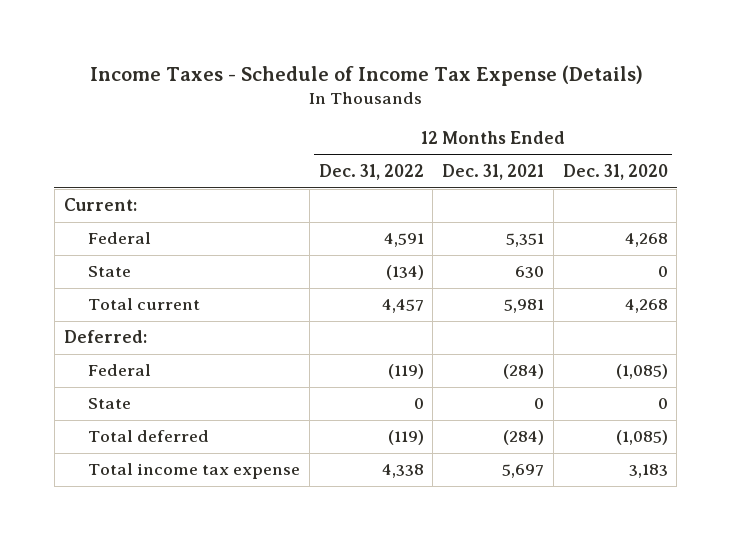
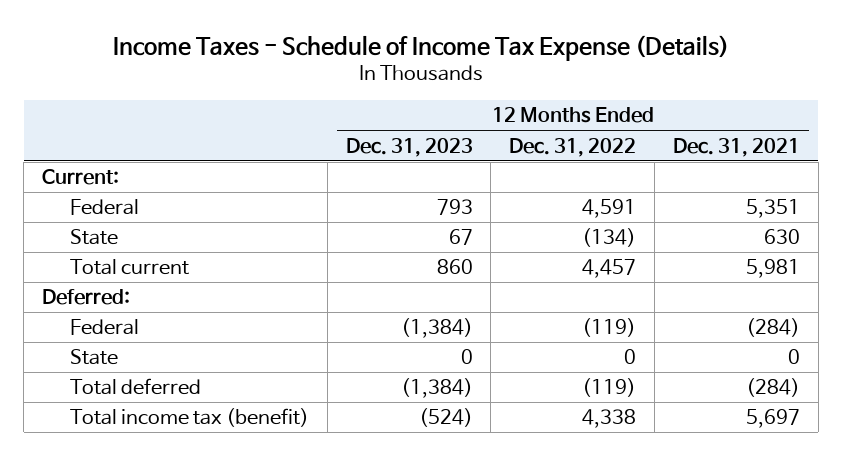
- | 12 Months Ended Dec. 31, 2022 | 12 Months Ended Dec. 31, 2021 | 12 Months Ended Dec. 31, 2020
+ | 12 Months Ended Dec. 31, 2023 | 12 Months Ended Dec. 31, 2022 | 12 Months Ended Dec. 31, 2021
- Total income tax expense | 4,338 | 5,697 | 3,183
+ Total income tax (benefit) | (524) | 4,338 | 5,697

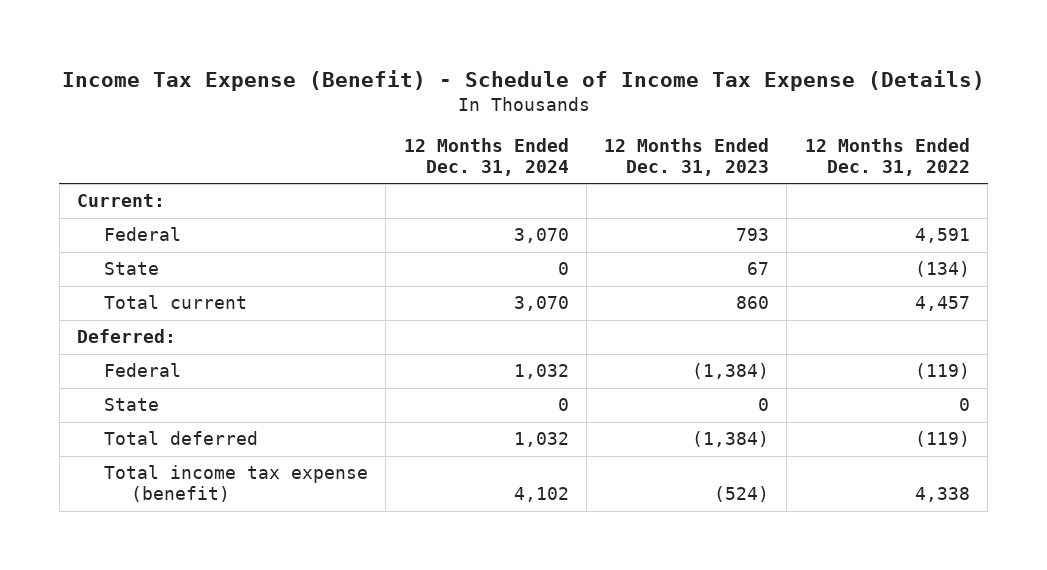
- Income Taxes - Schedule of Income Tax Expense (Details)
+ Income Tax Expense (Benefit) - Schedule of Income Tax Expense (Details)
- | 12 Months Ended Dec. 31, 2023 | 12 Months Ended Dec. 31, 2022 | 12 Months Ended Dec. 31, 2021
+ | 12 Months Ended Dec. 31, 2024 | 12 Months Ended Dec. 31, 2023 | 12 Months Ended Dec. 31, 2022
- Total income tax (benefit) | (524) | 4,338 | 5,697
+ Total income tax expense (benefit) | 4,102 | (524) | 4,338

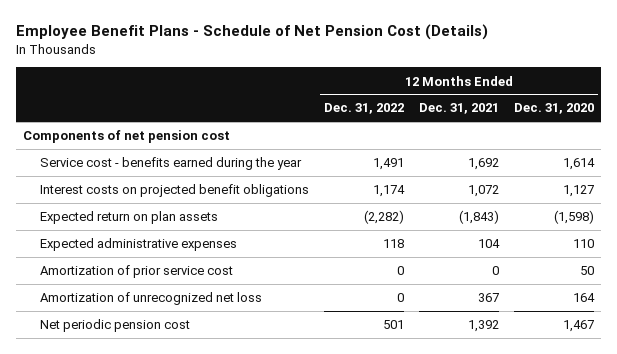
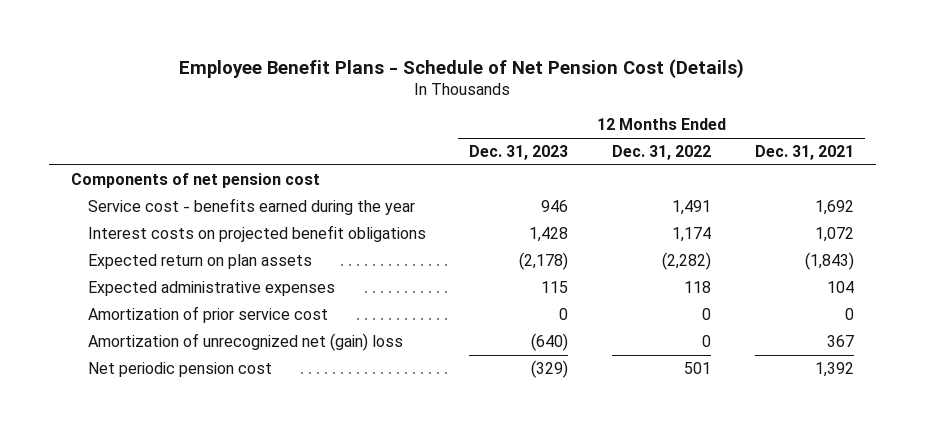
- | 12 Months Ended Dec. 31, 2022 | 12 Months Ended Dec. 31, 2021 | 12 Months Ended Dec. 31, 2020
+ | 12 Months Ended Dec. 31, 2023 | 12 Months Ended Dec. 31, 2022 | 12 Months Ended Dec. 31, 2021
- Amortization of unrecognized net loss | 0 | 367 | 164
+ Amortization of unrecognized net (gain) loss | (640) | 0 | 367

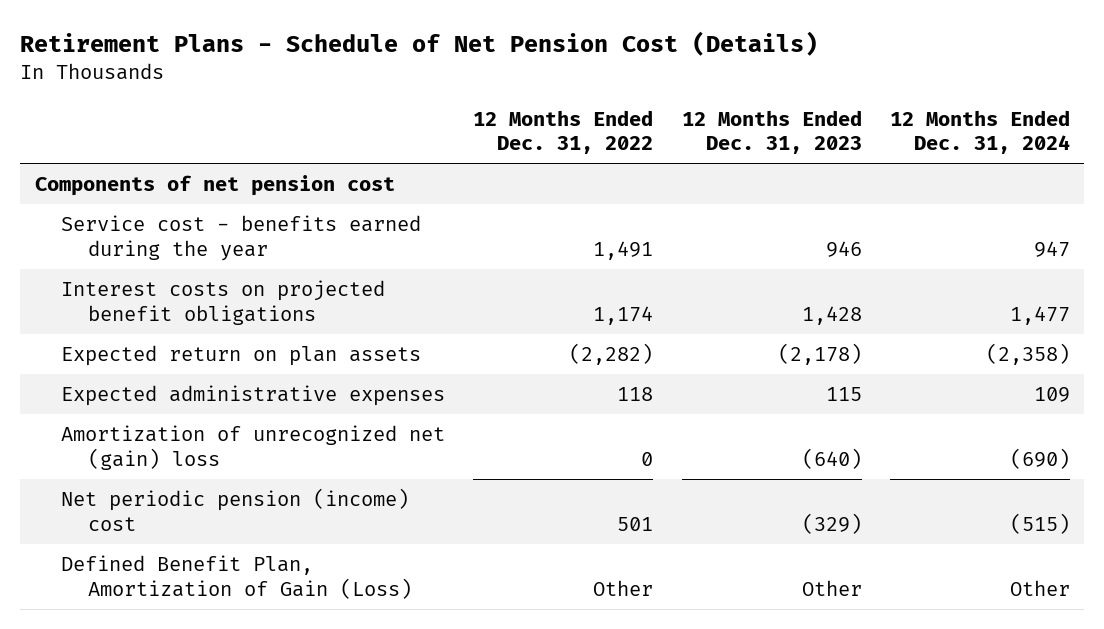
- Employee Benefit Plans - Schedule of Net Pension Cost (Details)
+ Retirement Plans - Schedule of Net Pension Cost (Details)
- | 12 Months Ended Dec. 31, 2023 | 12 Months Ended Dec. 31, 2022 | 12 Months Ended Dec. 31, 2021
+ | 12 Months Ended Dec. 31, 2022 | 12 Months Ended Dec. 31, 2023 | 12 Months Ended Dec. 31, 2024
- Amortization of prior service cost | 0 | 0 | 0
- Net periodic pension cost | (329) | 501 | 1,392
+ Net periodic pension (income) cost | 501 | (329) | (515)
+ Defined Benefit Plan, Amortization of Gain (Loss) | Other | Other | Other

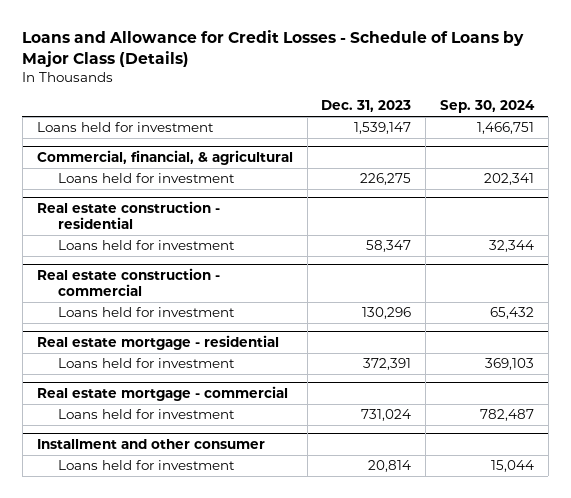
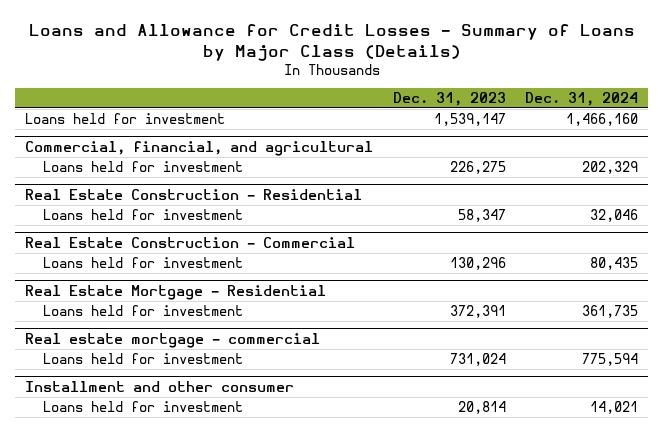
- Loans and Allowance for Credit Losses - Schedule of Loans by Major Class (Details)
+ Loans and Allowance for Credit Losses - Summary of Loans by Major Class (Details)
- | Dec. 31, 2023 | Sep. 30, 2024
+ | Dec. 31, 2023 | Dec. 31, 2024
- Commercial, financial, & agricultural
+ Commercial, financial, and agricultural
- Real estate construction - residential
+ Real Estate Construction - Residential
- Real estate construction - commercial
+ Real Estate Construction - Commercial
- Real estate mortgage - residential
+ Real Estate Mortgage - Residential

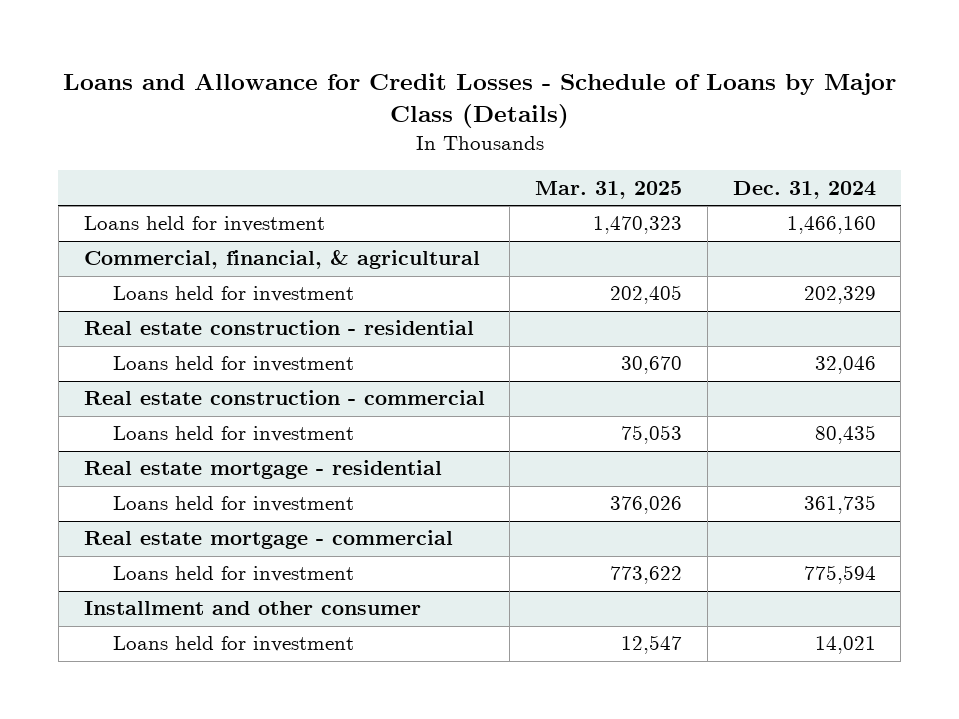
- Loans and Allowance for Credit Losses - Summary of Loans by Major Class (Details)
+ Loans and Allowance for Credit Losses - Schedule of Loans by Major Class (Details)
- | Dec. 31, 2023 | Dec. 31, 2024
+ | Mar. 31, 2025 | Dec. 31, 2024
- Commercial, financial, and agricultural
+ Commercial, financial, & agricultural
- Real Estate Construction - Residential
+ Real estate construction - residential
- Real Estate Construction - Commercial
+ Real estate construction - commercial
- Real Estate Mortgage - Residential
+ Real estate mortgage - residential

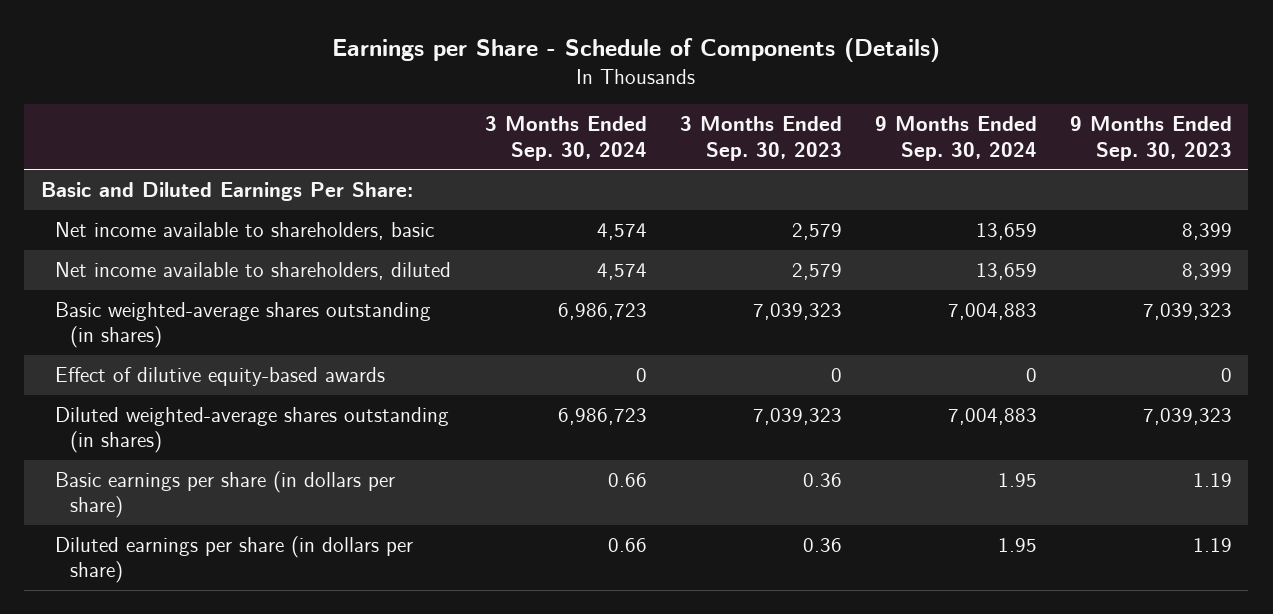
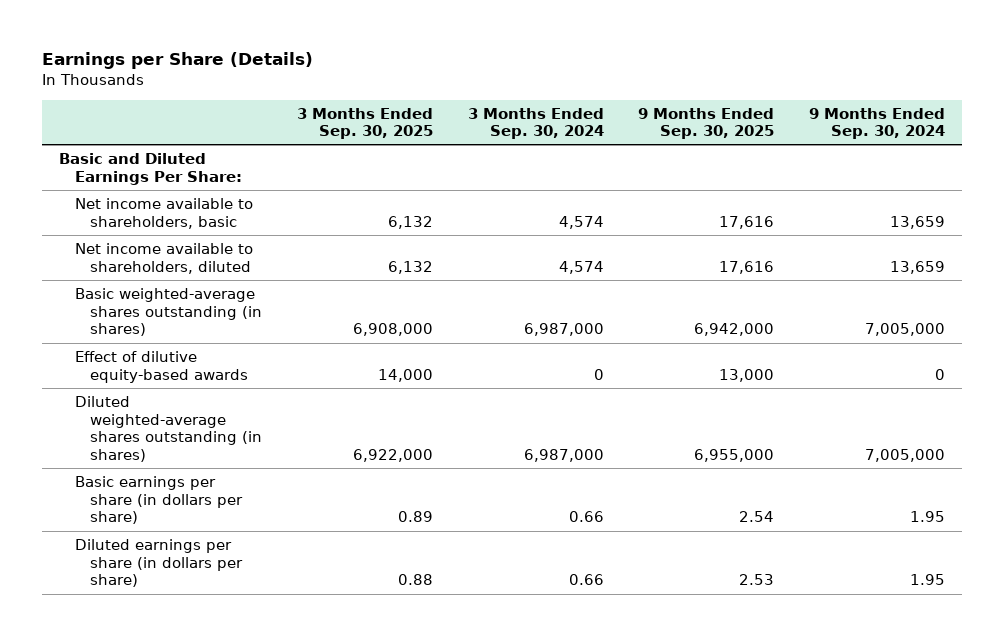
- Earnings per Share - Schedule of Components (Details)
+ Earnings per Share (Details)
- | 3 Months Ended Sep. 30, 2024 | 3 Months Ended Sep. 30, 2023 | 9 Months Ended Sep. 30, 2024 | 9 Months Ended Sep. 30, 2023
+ | 3 Months Ended Sep. 30, 2025 | 3 Months Ended Sep. 30, 2024 | 9 Months Ended Sep. 30, 2025 | 9 Months Ended Sep. 30, 2024
- Basic weighted-average shares outstanding (in shares) | 6,986,723 | 7,039,323 | 7,004,883 | 7,039,323
+ Basic weighted-average shares outstanding (in shares) | 6,908,000 | 6,987,000 | 6,942,000 | 7,005,000
- Diluted weighted-average shares outstanding (in shares) | 6,986,723 | 7,039,323 | 7,004,883 | 7,039,323
+ Diluted weighted-average shares outstanding (in shares) | 6,922,000 | 6,987,000 | 6,955,000 | 7,005,000

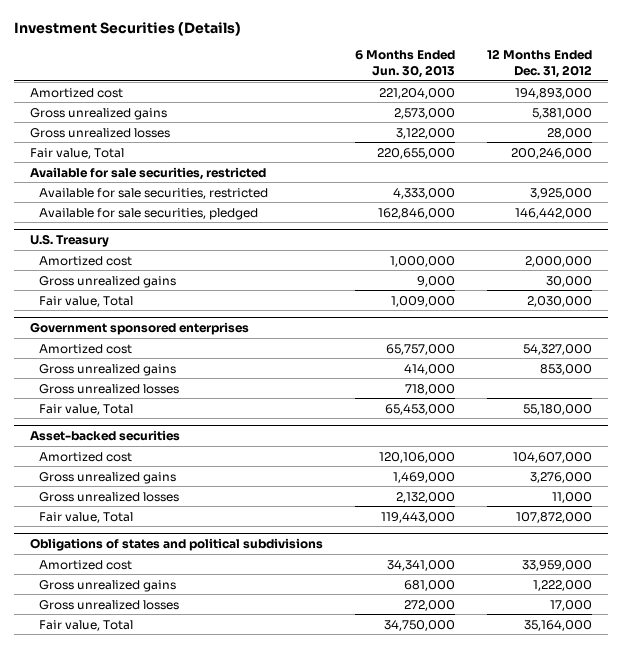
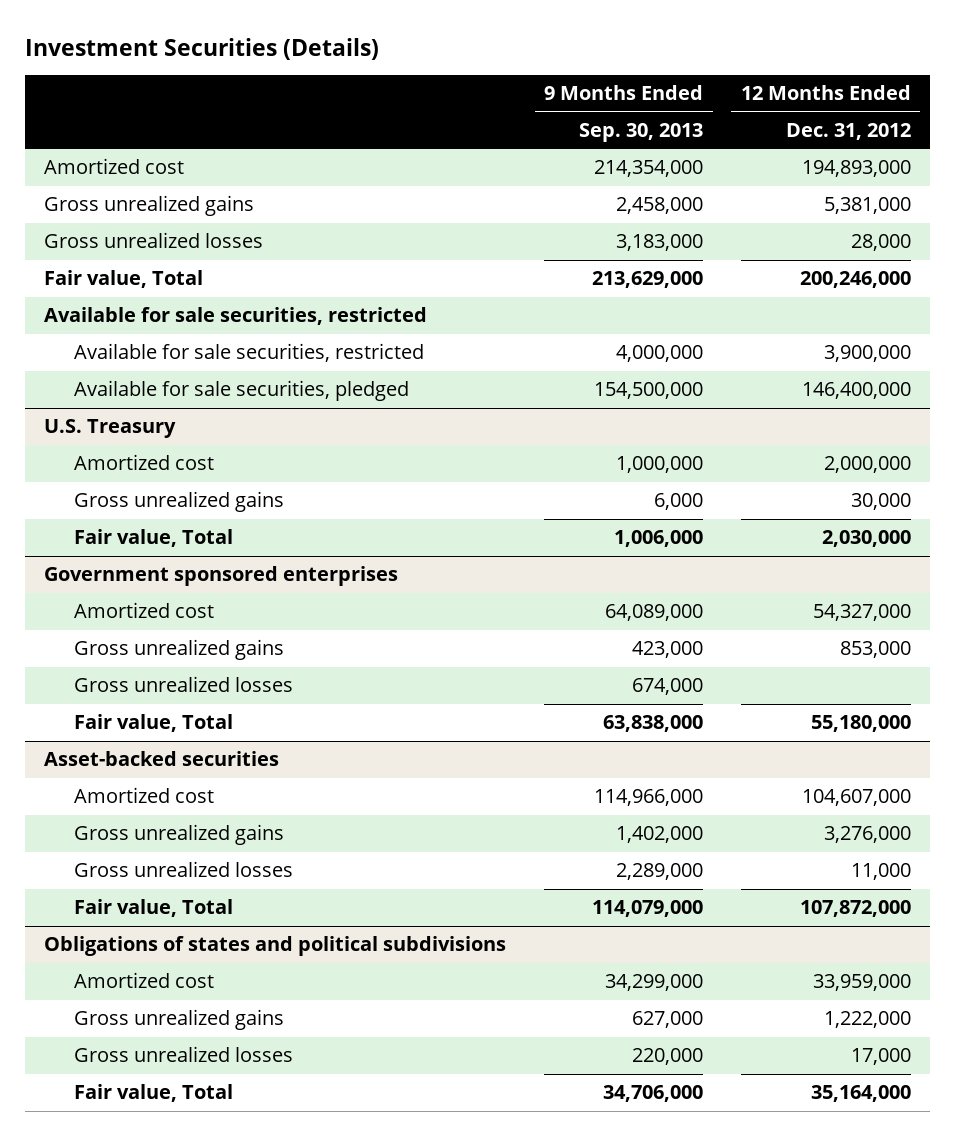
- | 6 Months Ended Jun. 30, 2013 | 12 Months Ended Dec. 31, 2012
+ | 9 Months Ended Sep. 30, 2013 | 12 Months Ended Dec. 31, 2012
- Available for sale securities, restricted | 4,333,000 | 3,925,000
- Available for sale securities, pledged | 162,846,000 | 146,442,000
+ Available for sale securities, restricted | 4,000,000 | 3,900,000
+ Available for sale securities, pledged | 154,500,000 | 146,400,000

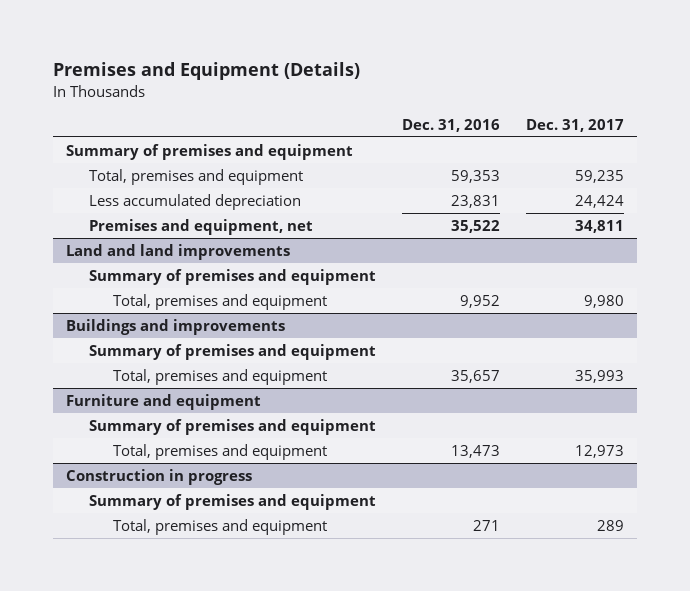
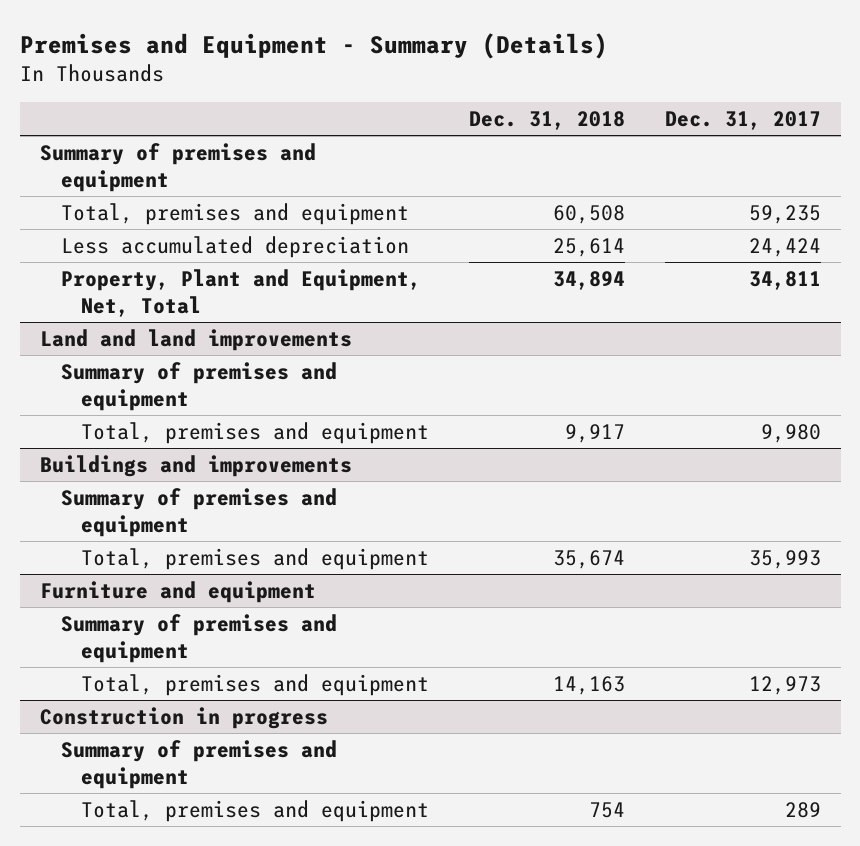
- Premises and Equipment (Details)
+ Premises and Equipment - Summary (Details)
- | Dec. 31, 2016 | Dec. 31, 2017
+ | Dec. 31, 2018 | Dec. 31, 2017
- Premises and equipment, net | 35,522 | 34,811
+ Property, Plant and Equipment, Net, Total | 34,894 | 34,811

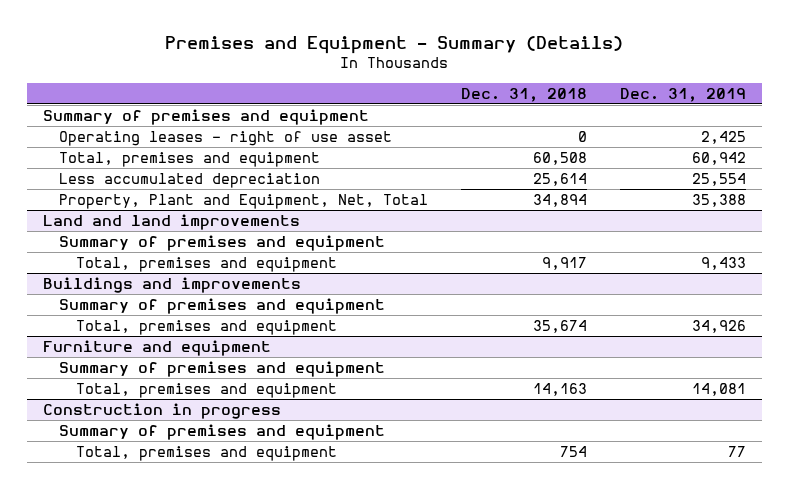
- | Dec. 31, 2018 | Dec. 31, 2017
+ | Dec. 31, 2018 | Dec. 31, 2019
+ Operating leases - right of use asset | 0 | 2,425

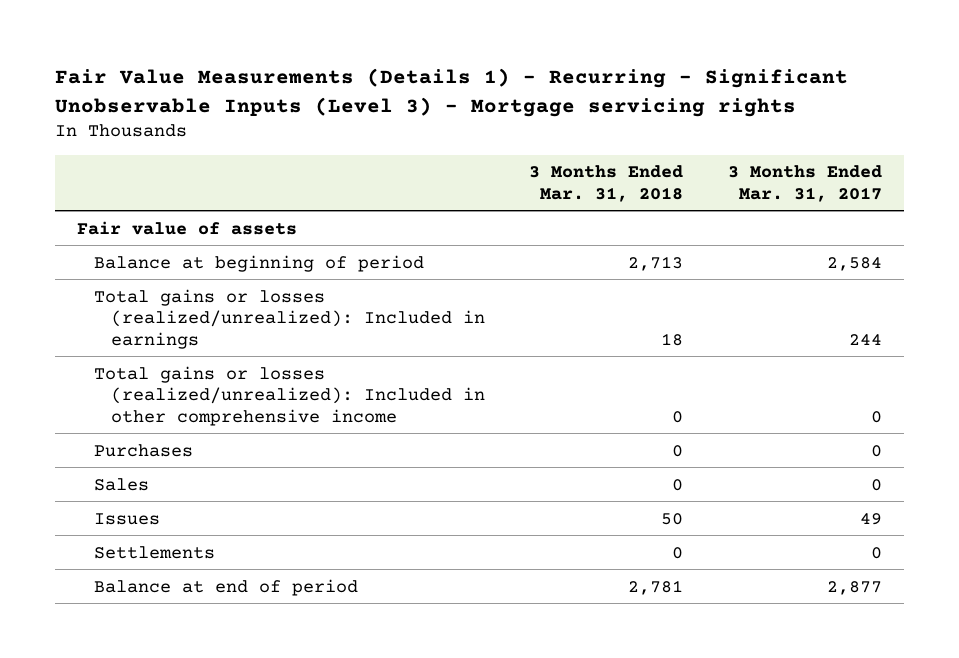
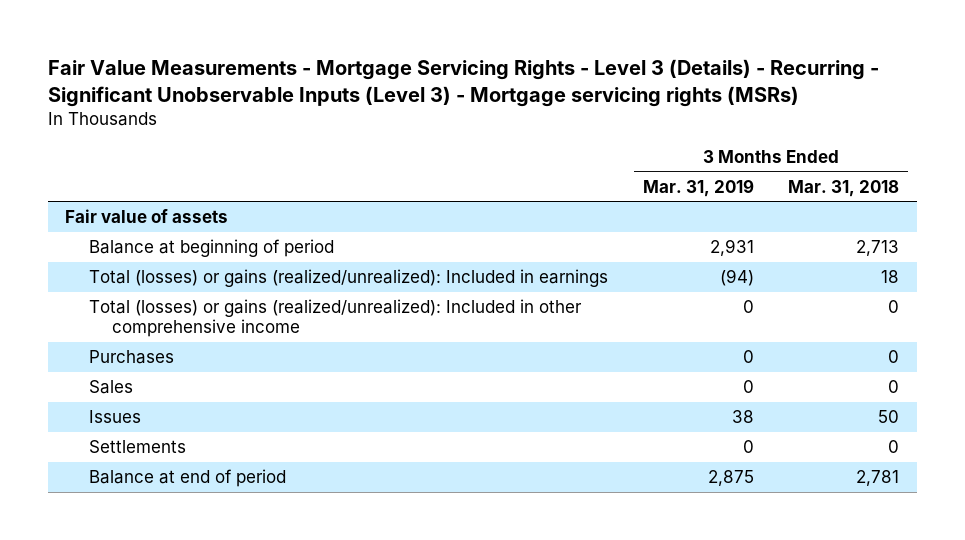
- Fair Value Measurements (Details 1) - Recurring - Significant Unobservable Inputs (Level 3) - Mortgage servicing rights
+ Fair Value Measurements - Mortgage Servicing Rights - Level 3 (Details) - Recurring - Significant Unobservable Inputs (Level 3) - Mortgage servicing rights (MSRs)
- | 3 Months Ended Mar. 31, 2018 | 3 Months Ended Mar. 31, 2017
+ | 3 Months Ended Mar. 31, 2019 | 3 Months Ended Mar. 31, 2018
- Total gains or losses (realized/unrealized): Included in earnings | 18 | 244
- Total gains or losses (realized/unrealized): Included in other comprehensive income | 0 | 0
+ Total (losses) or gains (realized/unrealized): Included in earnings | (94) | 18
+ Total (losses) or gains (realized/unrealized): Included in other comprehensive income | 0 | 0

